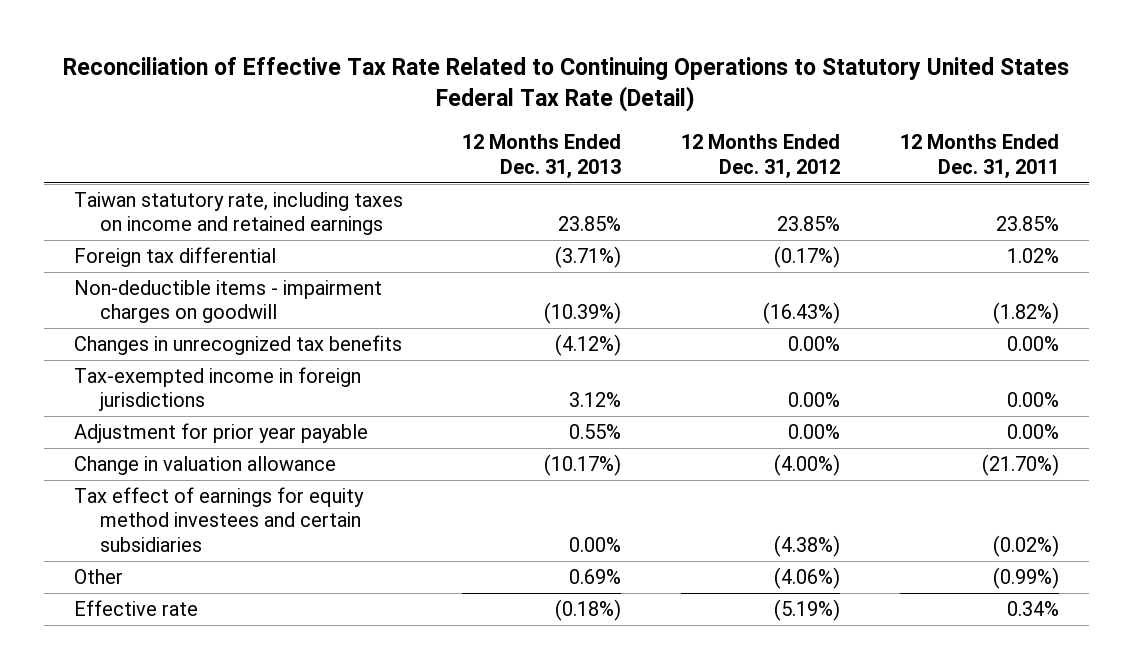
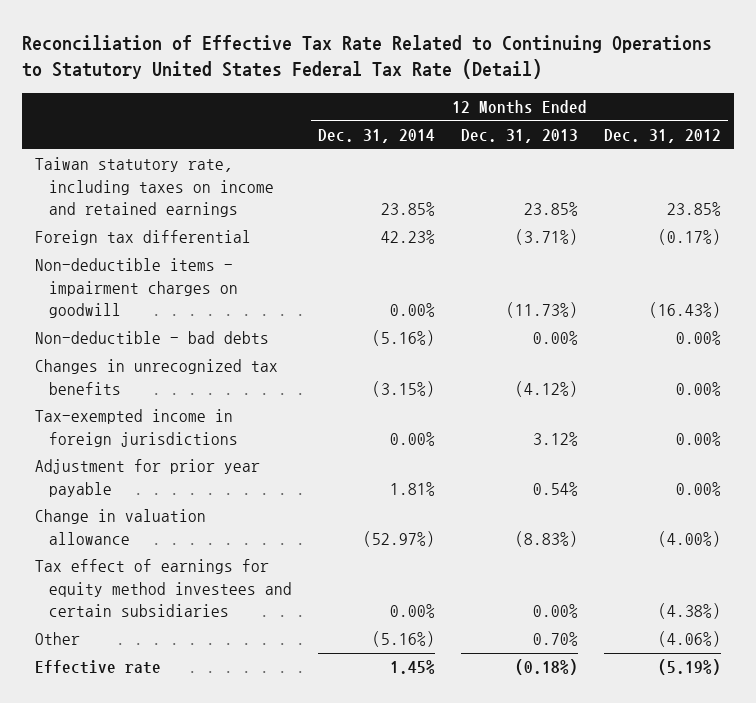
- | 12 Months Ended Dec. 31, 2013 | 12 Months Ended Dec. 31, 2012 | 12 Months Ended Dec. 31, 2011
+ | 12 Months Ended Dec. 31, 2014 | 12 Months Ended Dec. 31, 2013 | 12 Months Ended Dec. 31, 2012
- Non-deductible items - impairment charges on goodwill | (10.39%) | (16.43%) | (1.82%)
+ Non-deductible items - impairment charges on goodwill | 0.00% | (11.73%) | (16.43%)
+ Non-deductible - bad debts | (5.16%) | 0.00% | 0.00%
- Adjustment for prior year payable | 0.55% | 0.00% | 0.00%
- Change in valuation allowance | (10.17%) | (4.00%) | (21.70%)
+ Adjustment for prior year payable | 1.81% | 0.54% | 0.00%
+ Change in valuation allowance | (52.97%) | (8.83%) | (4.00%)
- Other | 0.69% | (4.06%) | (0.99%)
+ Other | (5.16%) | 0.70% | (4.06%)

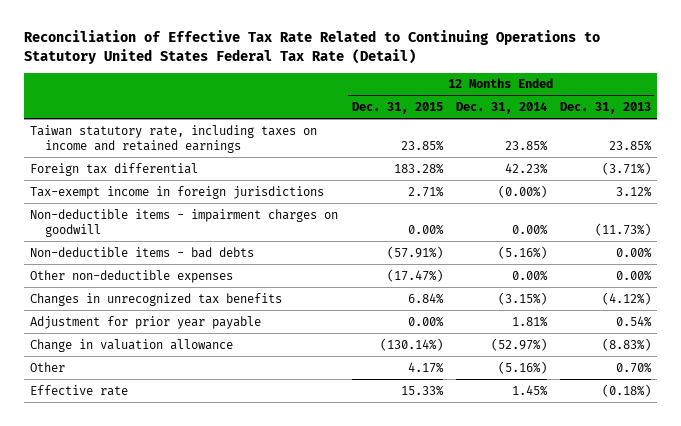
- | 12 Months Ended Dec. 31, 2014 | 12 Months Ended Dec. 31, 2013 | 12 Months Ended Dec. 31, 2012
+ | 12 Months Ended Dec. 31, 2015 | 12 Months Ended Dec. 31, 2014 | 12 Months Ended Dec. 31, 2013
+ Tax-exempt income in foreign jurisdictions | 2.71% | (0.00%) | 3.12%
- Non-deductible - bad debts | (5.16%) | 0.00% | 0.00%
+ Non-deductible items - bad debts | (57.91%) | (5.16%) | 0.00%
+ Other non-deductible expenses | (17.47%) | 0.00% | 0.00%
- Tax-exempted income in foreign jurisdictions | 0.00% | 3.12% | 0.00%
- Tax effect of earnings for equity method investees and certain subsidiaries | 0.00% | 0.00% | (4.38%)

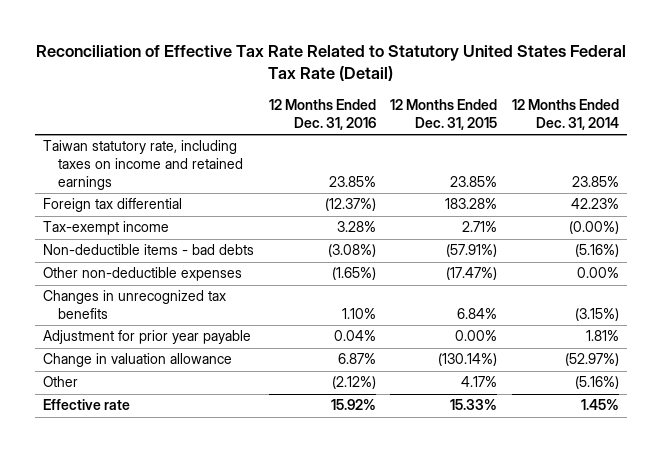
- Reconciliation of Effective Tax Rate Related to Continuing Operations to Statutory United States Federal Tax Rate (Detail)
+ Reconciliation of Effective Tax Rate Related to Statutory United States Federal Tax Rate (Detail)
- | 12 Months Ended Dec. 31, 2015 | 12 Months Ended Dec. 31, 2014 | 12 Months Ended Dec. 31, 2013
+ | 12 Months Ended Dec. 31, 2016 | 12 Months Ended Dec. 31, 2015 | 12 Months Ended Dec. 31, 2014
- Tax-exempt income in foreign jurisdictions | 2.71% | (0.00%) | 3.12%
- Non-deductible items - impairment charges on goodwill | 0.00% | 0.00% | (11.73%)
+ Tax-exempt income | 3.28% | 2.71% | (0.00%)

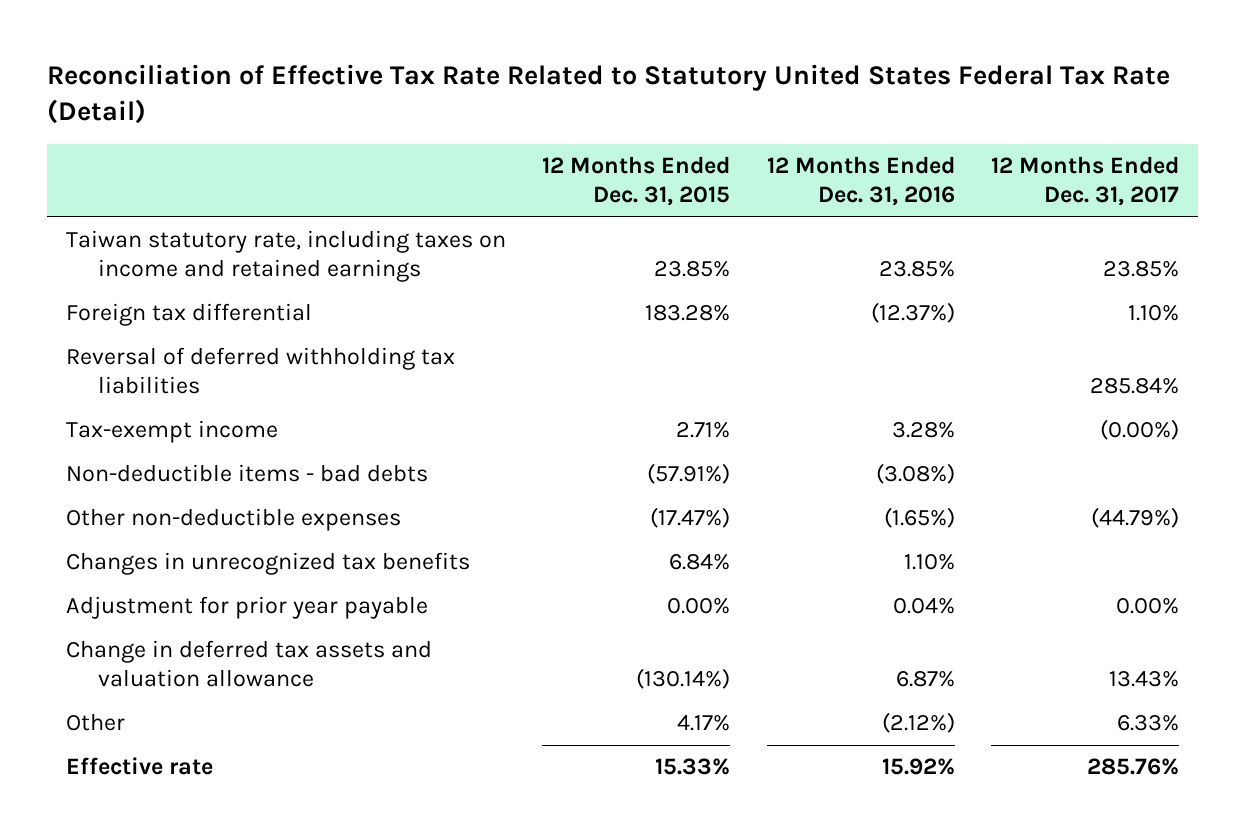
- | 12 Months Ended Dec. 31, 2016 | 12 Months Ended Dec. 31, 2015 | 12 Months Ended Dec. 31, 2014
+ | 12 Months Ended Dec. 31, 2015 | 12 Months Ended Dec. 31, 2016 | 12 Months Ended Dec. 31, 2017
+ Reversal of deferred withholding tax liabilities | | | 285.84%
- Change in valuation allowance | 6.87% | (130.14%) | (52.97%)
+ Change in deferred tax assets and valuation allowance | (130.14%) | 6.87% | 13.43%

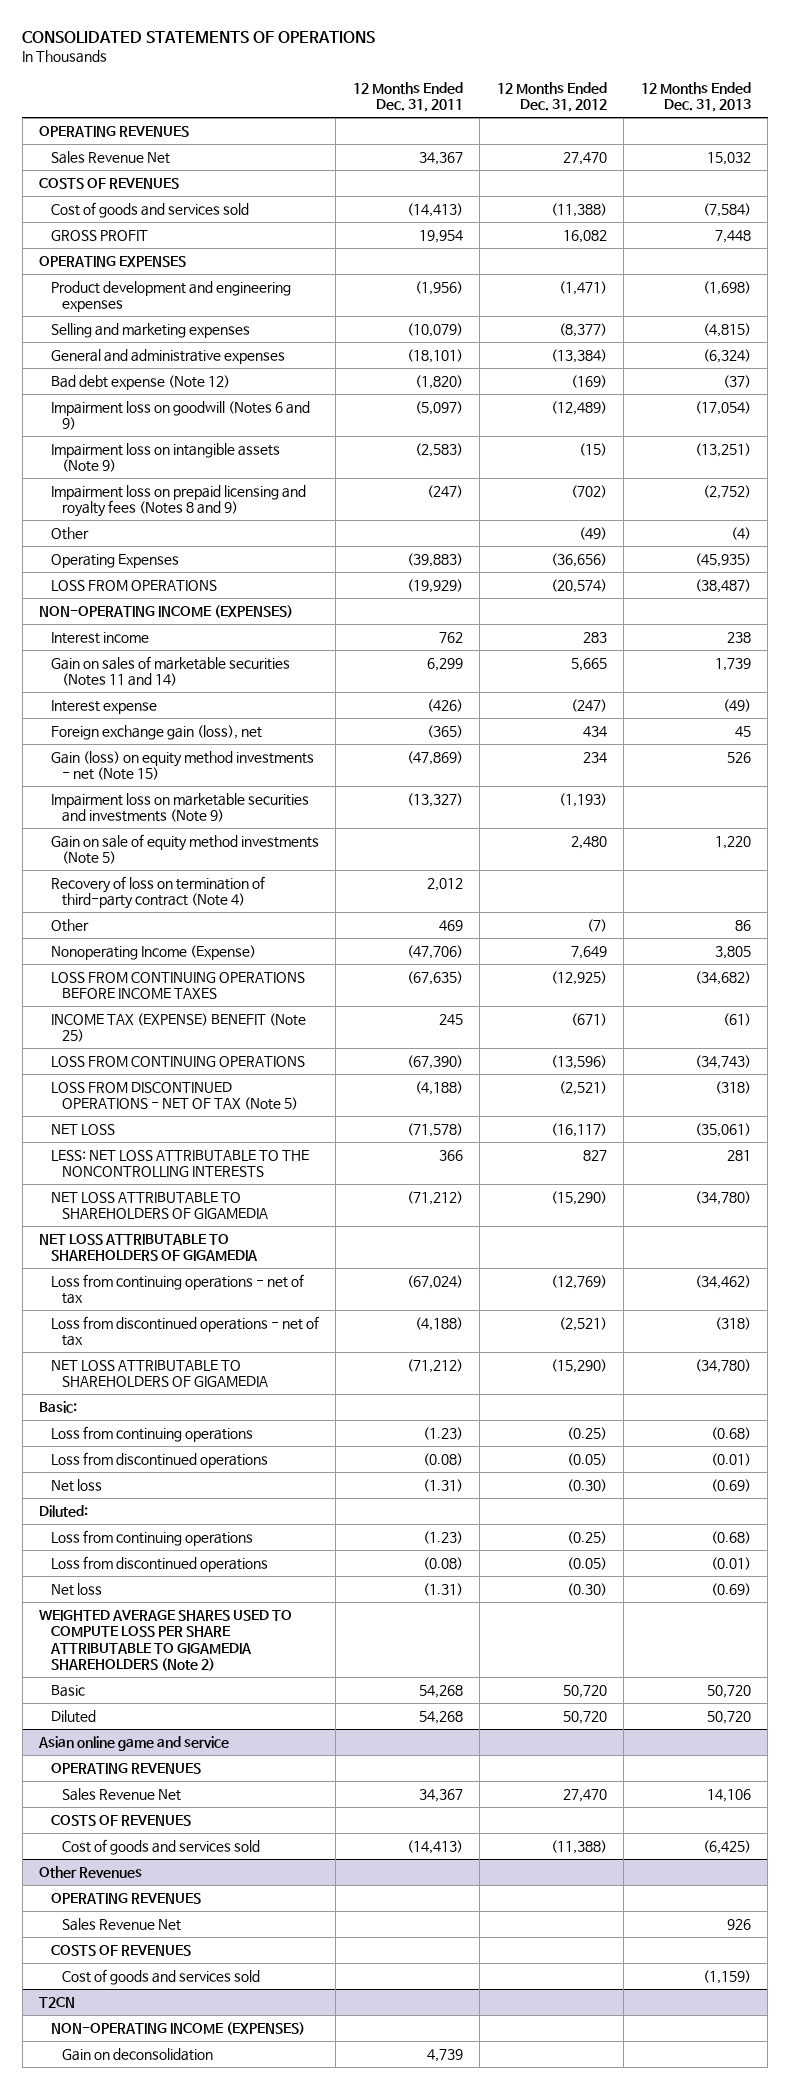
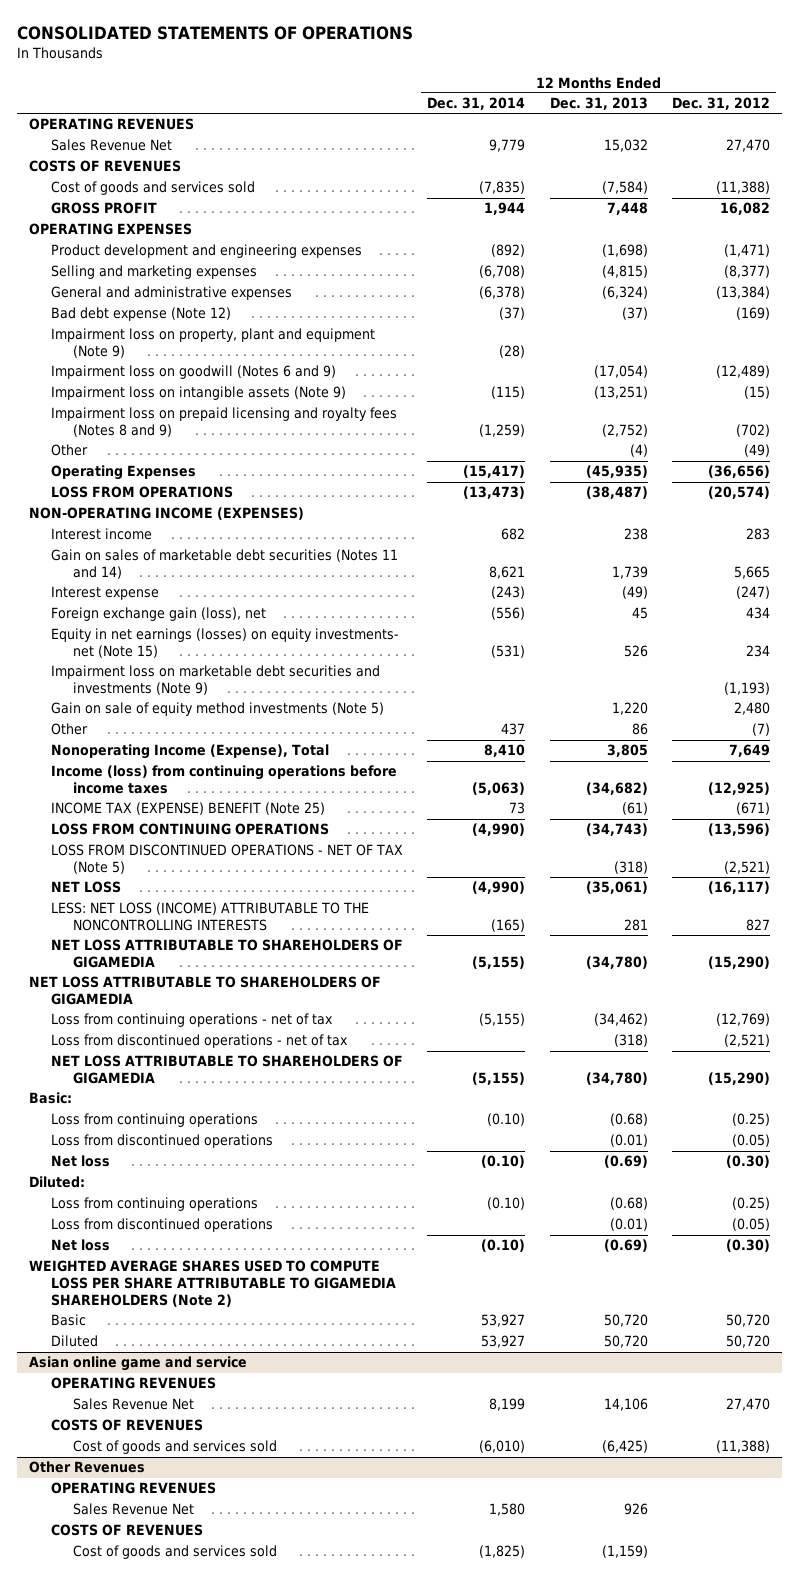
- | 12 Months Ended Dec. 31, 2011 | 12 Months Ended Dec. 31, 2012 | 12 Months Ended Dec. 31, 2013
+ | 12 Months Ended Dec. 31, 2014 | 12 Months Ended Dec. 31, 2013 | 12 Months Ended Dec. 31, 2012
+ Impairment loss on property, plant and equipment (Note 9) | (28) | |
- Gain on sales of marketable securities (Notes 11 and 14) | 6,299 | 5,665 | 1,739
+ Gain on sales of marketable debt securities (Notes 11 and 14) | 8,621 | 1,739 | 5,665
- Gain (loss) on equity method investments - net (Note 15) | (47,869) | 234 | 526
- Impairment loss on marketable securities and investments (Note 9) | (13,327) | (1,193) |
+ Equity in net earnings (losses) on equity investments- net (Note 15) | (531) | 526 | 234
+ Impairment loss on marketable debt securities and investments (Note 9) | | | (1,193)
- Recovery of loss on termination of third-party contract (Note 4) | 2,012 | |
- Nonoperating Income (Expense) | (47,706) | 7,649 | 3,805
- LOSS FROM CONTINUING OPERATIONS BEFORE INCOME TAXES | (67,635) | (12,925) | (34,682)
+ Nonoperating Income (Expense), Total | 8,410 | 3,805 | 7,649
+ Income (loss) from continuing operations before income taxes | (5,063) | (34,682) | (12,925)
- LESS: NET LOSS ATTRIBUTABLE TO THE NONCONTROLLING INTERESTS | 366 | 827 | 281
+ LESS: NET LOSS (INCOME) ATTRIBUTABLE TO THE NONCONTROLLING INTERESTS | (165) | 281 | 827
- T2CN
- NON-OPERATING INCOME (EXPENSES)
- Gain on deconsolidation | 4,739 | |

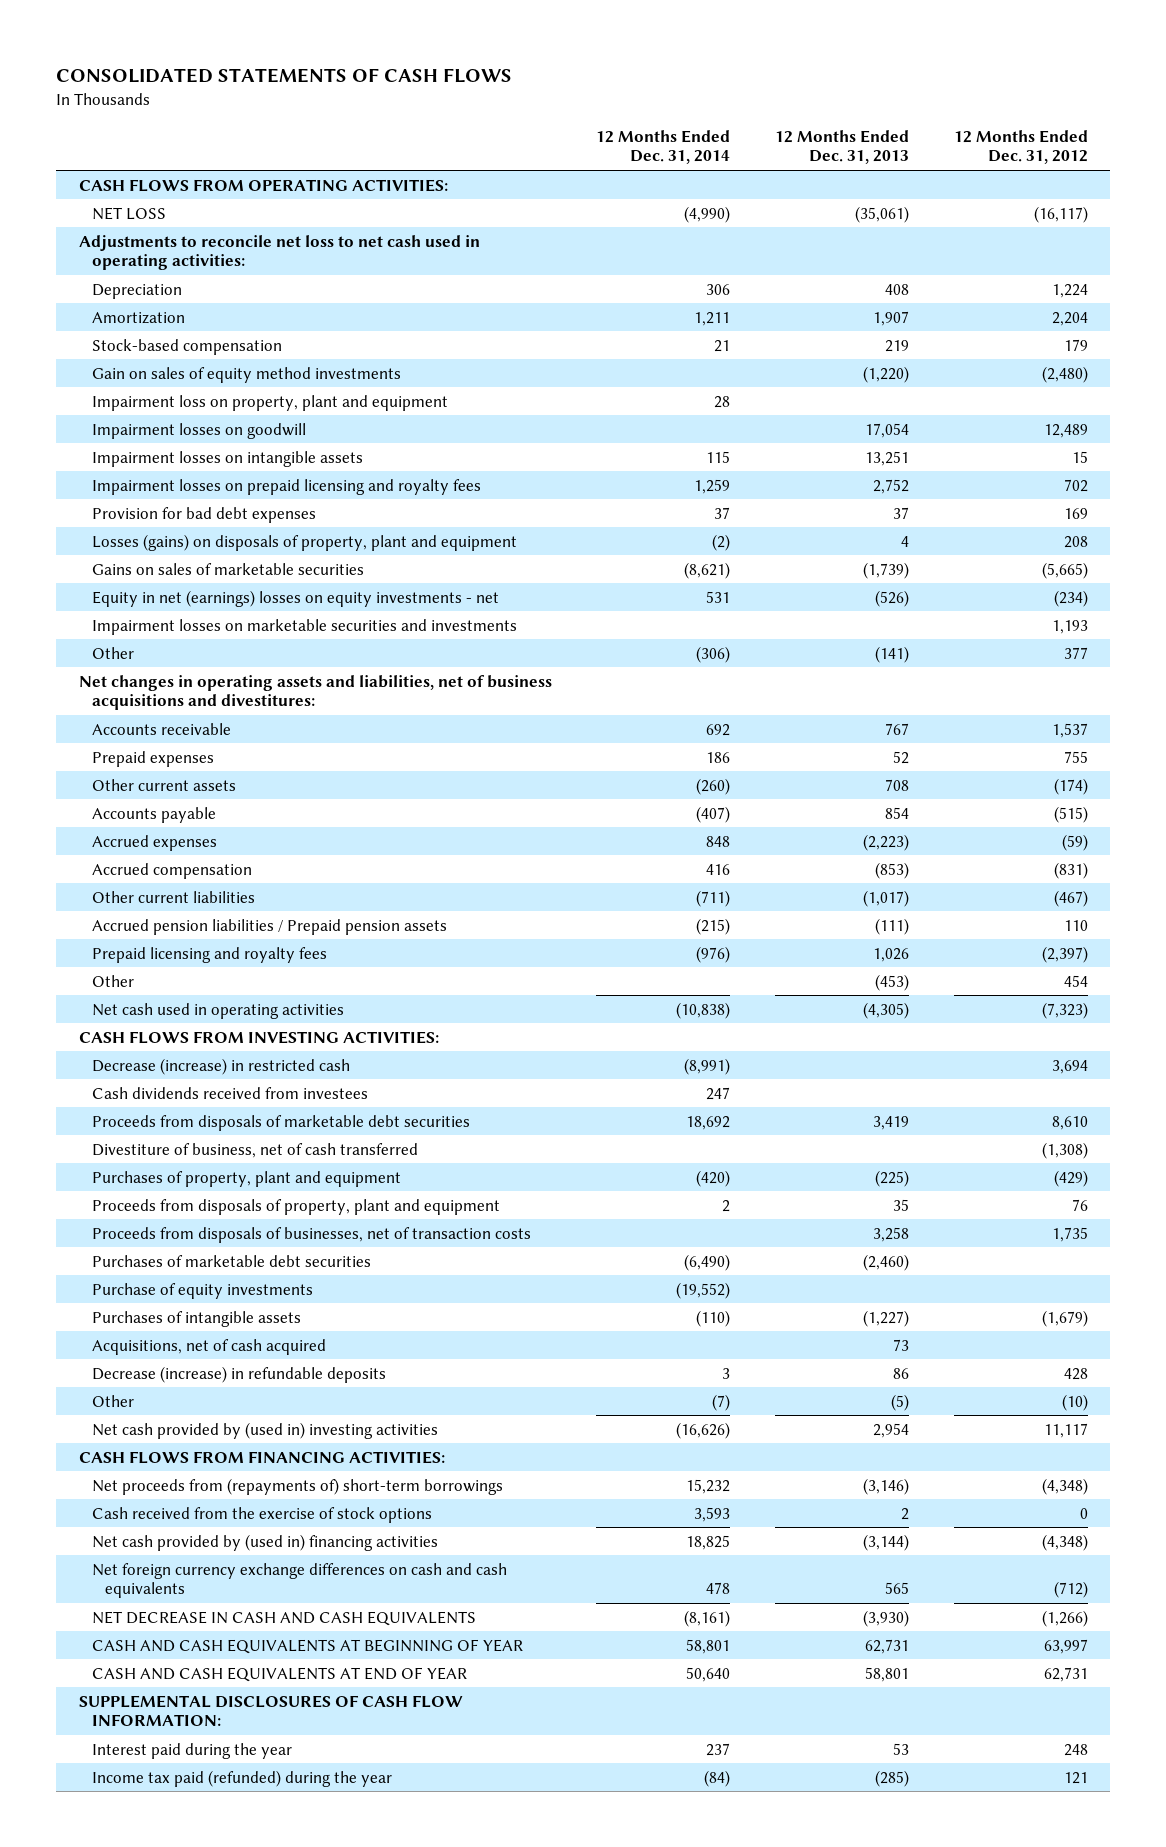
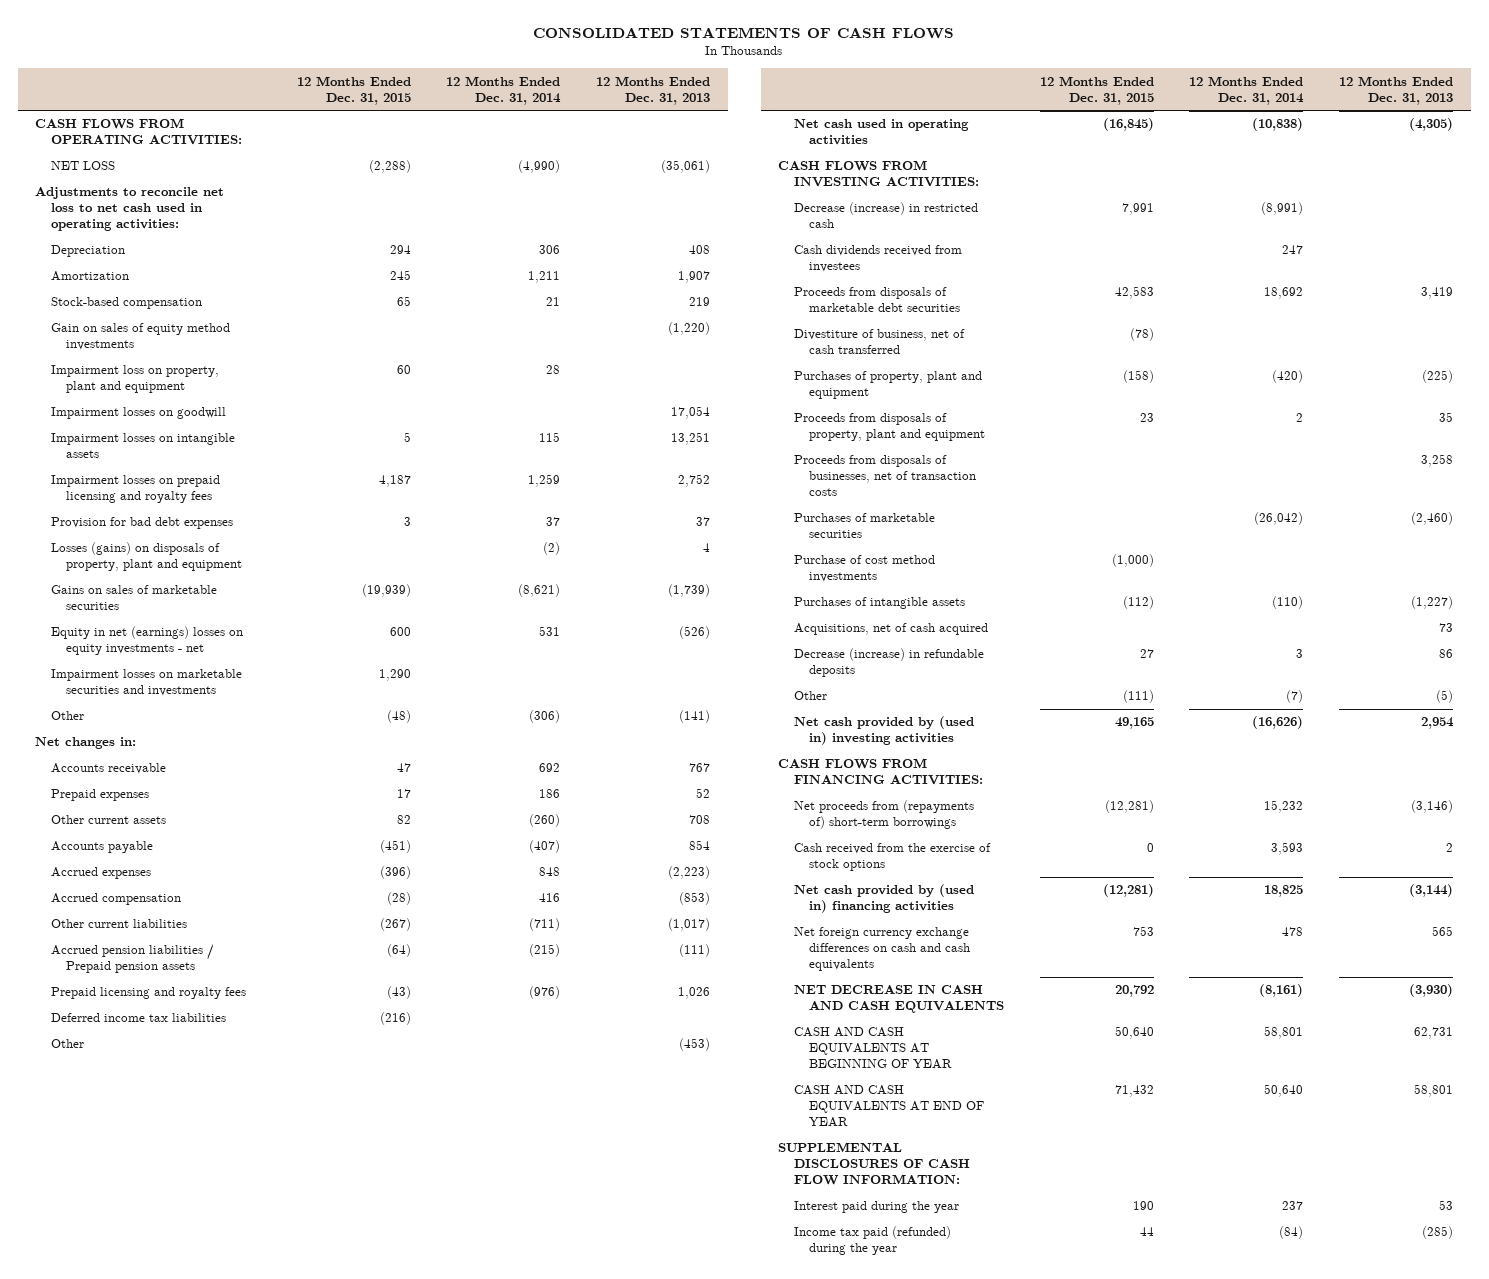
- | 12 Months Ended Dec. 31, 2014 | 12 Months Ended Dec. 31, 2013 | 12 Months Ended Dec. 31, 2012
+ | 12 Months Ended Dec. 31, 2015 | 12 Months Ended Dec. 31, 2014 | 12 Months Ended Dec. 31, 2013
- Net changes in operating assets and liabilities, net of business acquisitions and divestitures:
+ Net changes in:
+ Deferred income tax liabilities | (216) | |
- Purchases of marketable debt securities | (6,490) | (2,460) |
- Purchase of equity investments | (19,552) | |
+ Purchases of marketable securities | | (26,042) | (2,460)
+ Purchase of cost method investments | (1,000) | |

